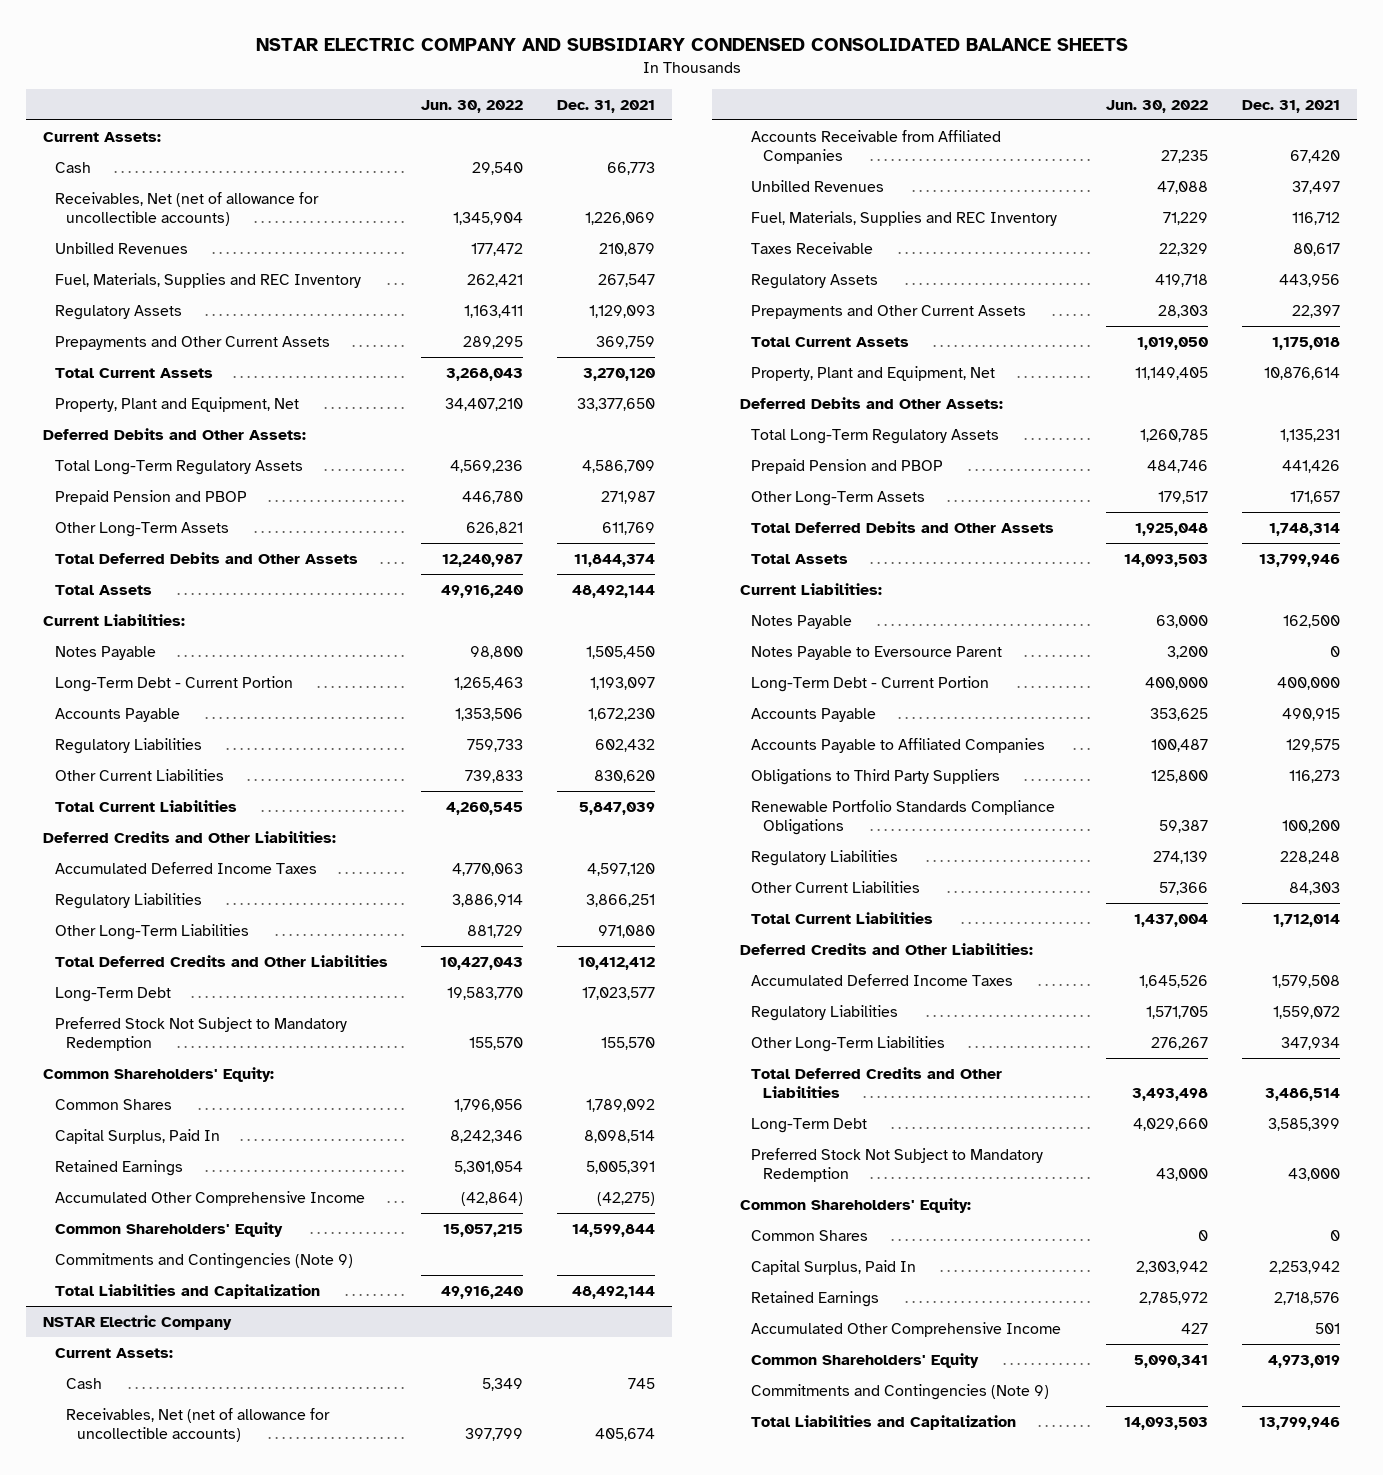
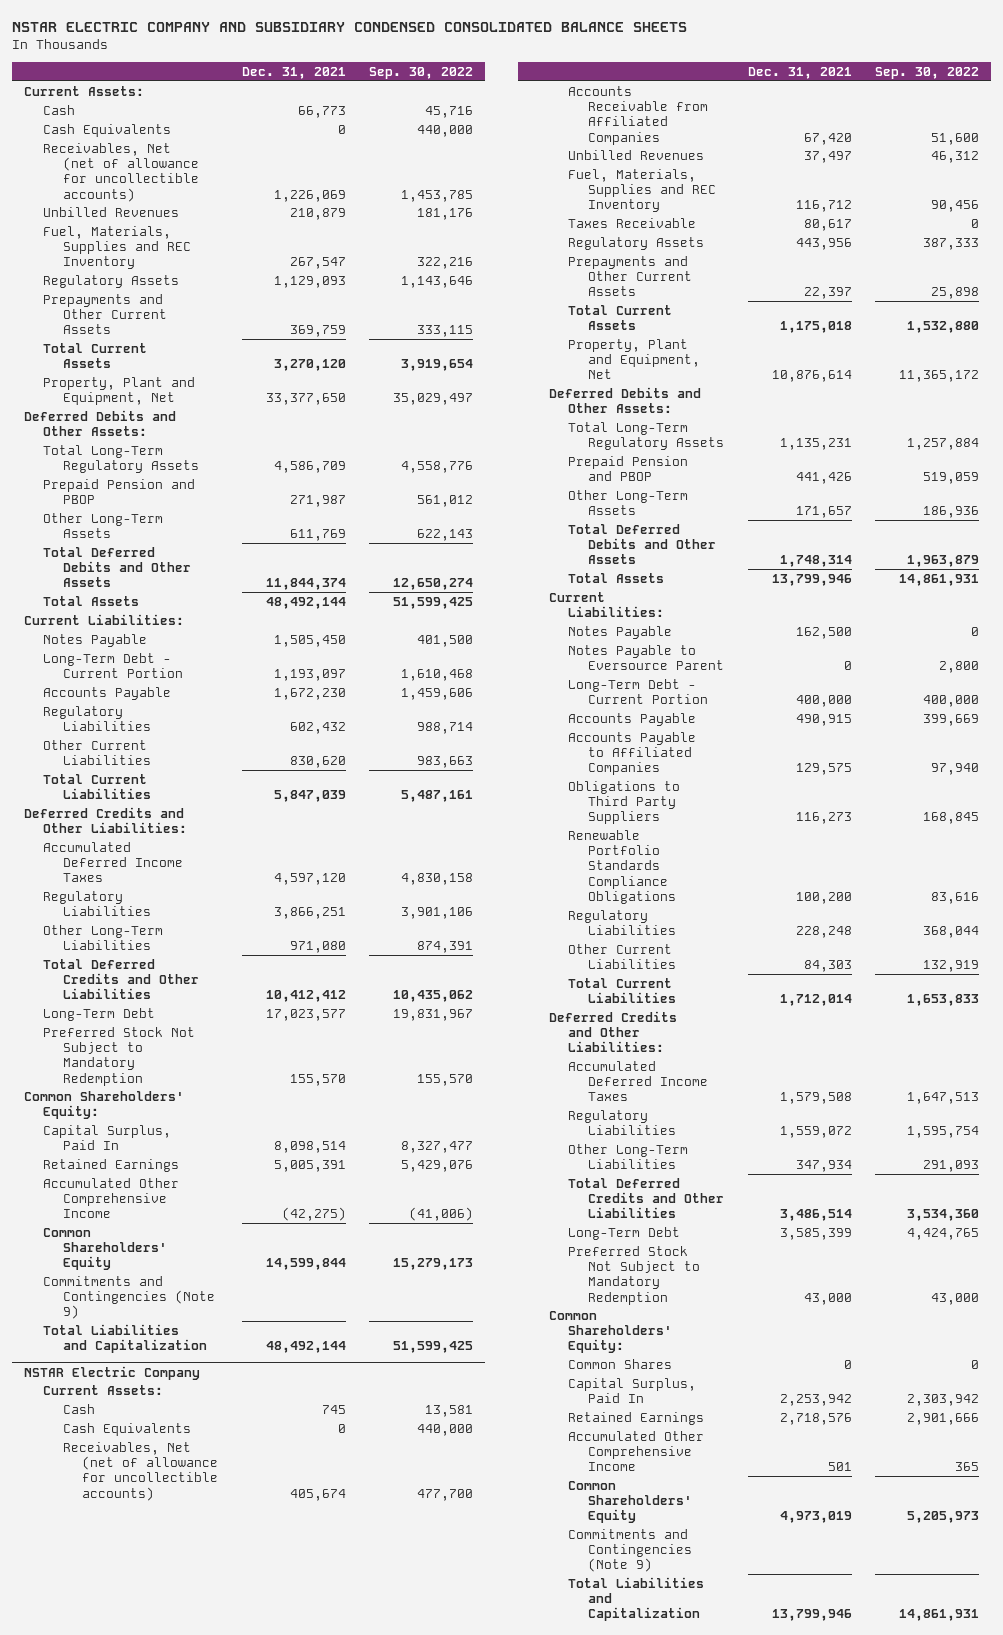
- | Jun. 30, 2022 | Dec. 31, 2021
+ | Dec. 31, 2021 | Sep. 30, 2022
+ Cash Equivalents | 0 | 440,000
- Common Shares | 1,796,056 | 1,789,092
@ NSTAR Electric Company
+ Cash Equivalents | 0 | 440,000

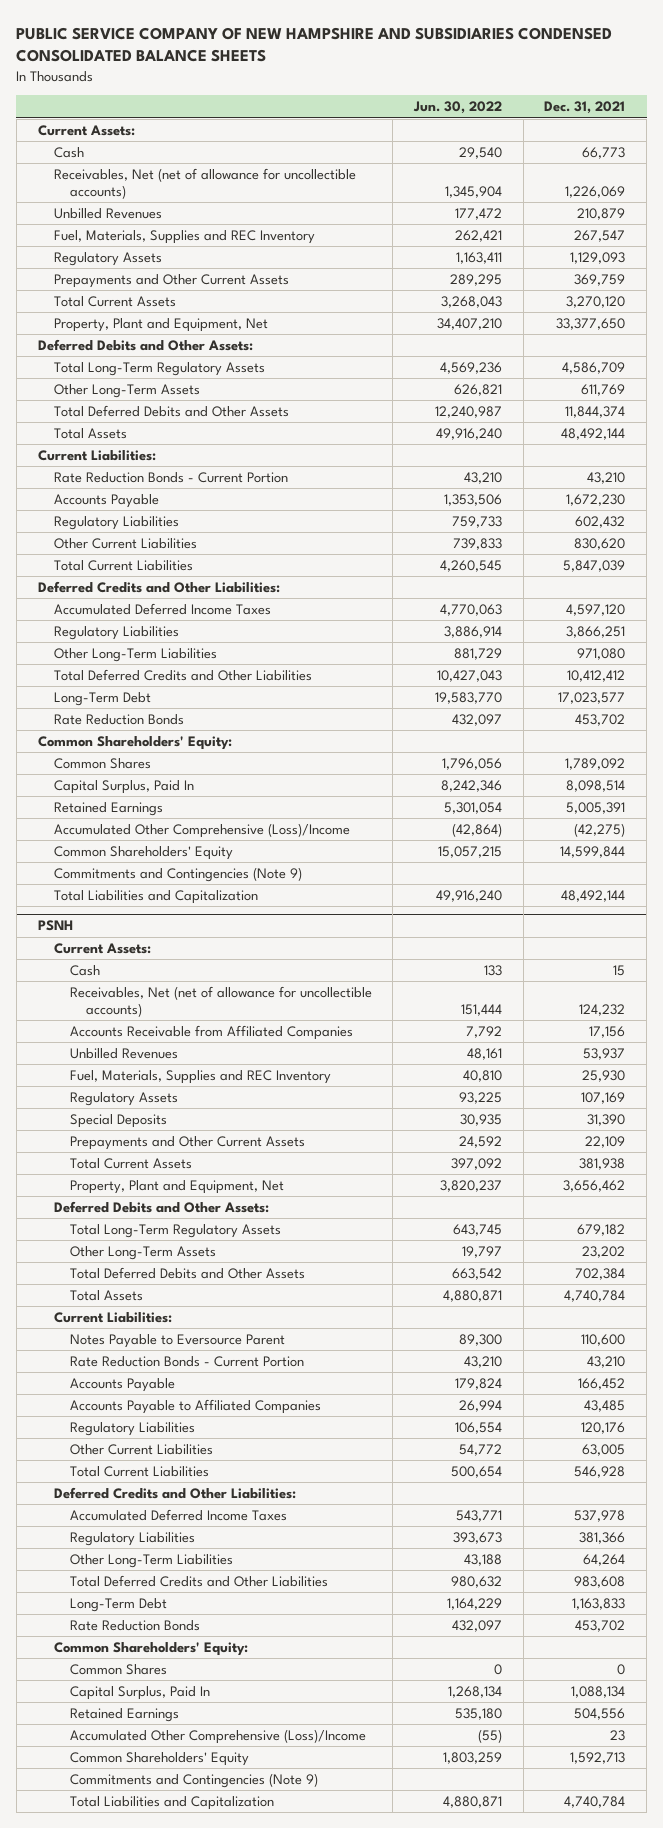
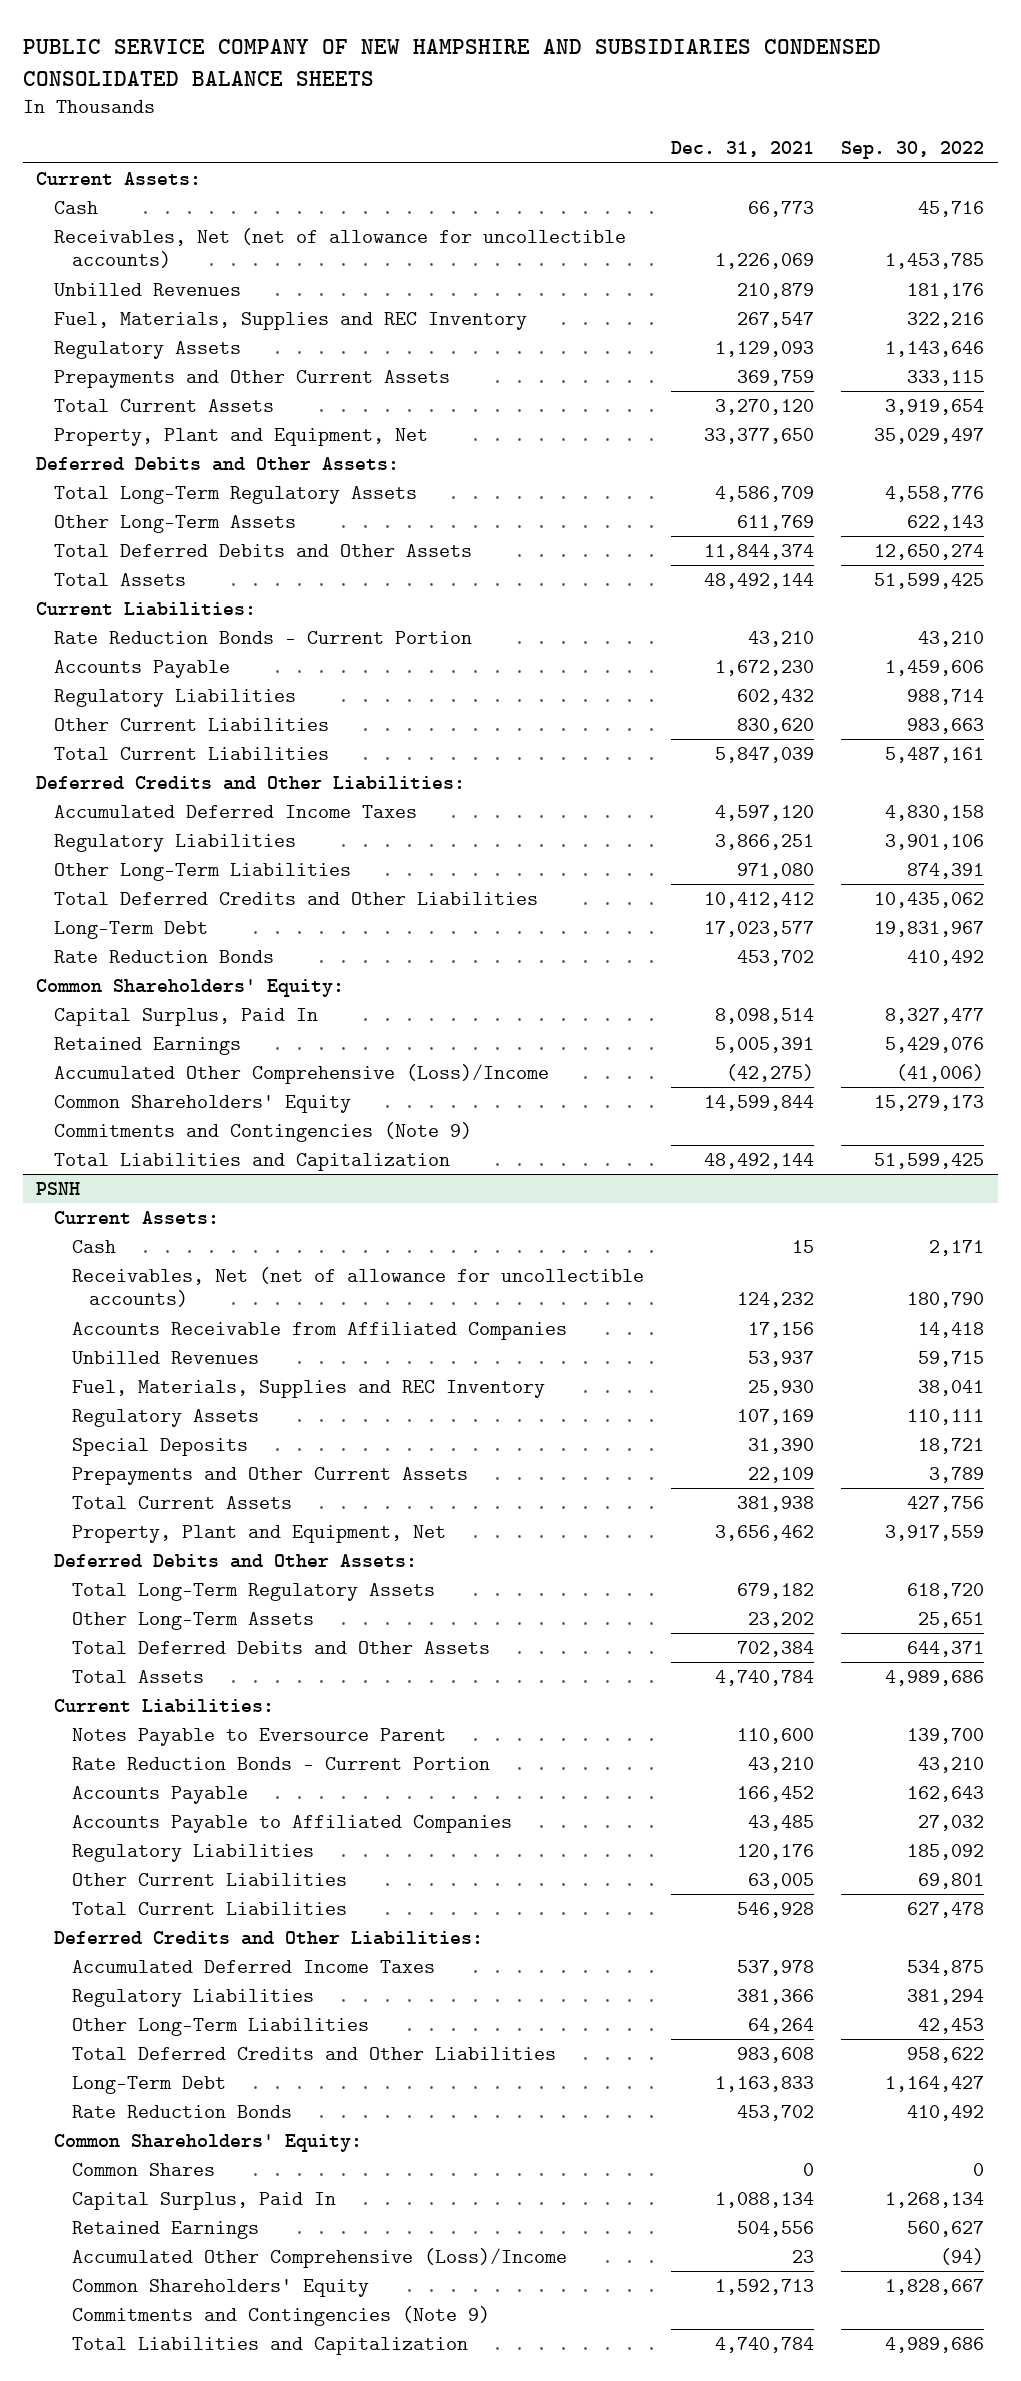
- | Jun. 30, 2022 | Dec. 31, 2021
+ | Dec. 31, 2021 | Sep. 30, 2022
- Common Shares | 1,796,056 | 1,789,092

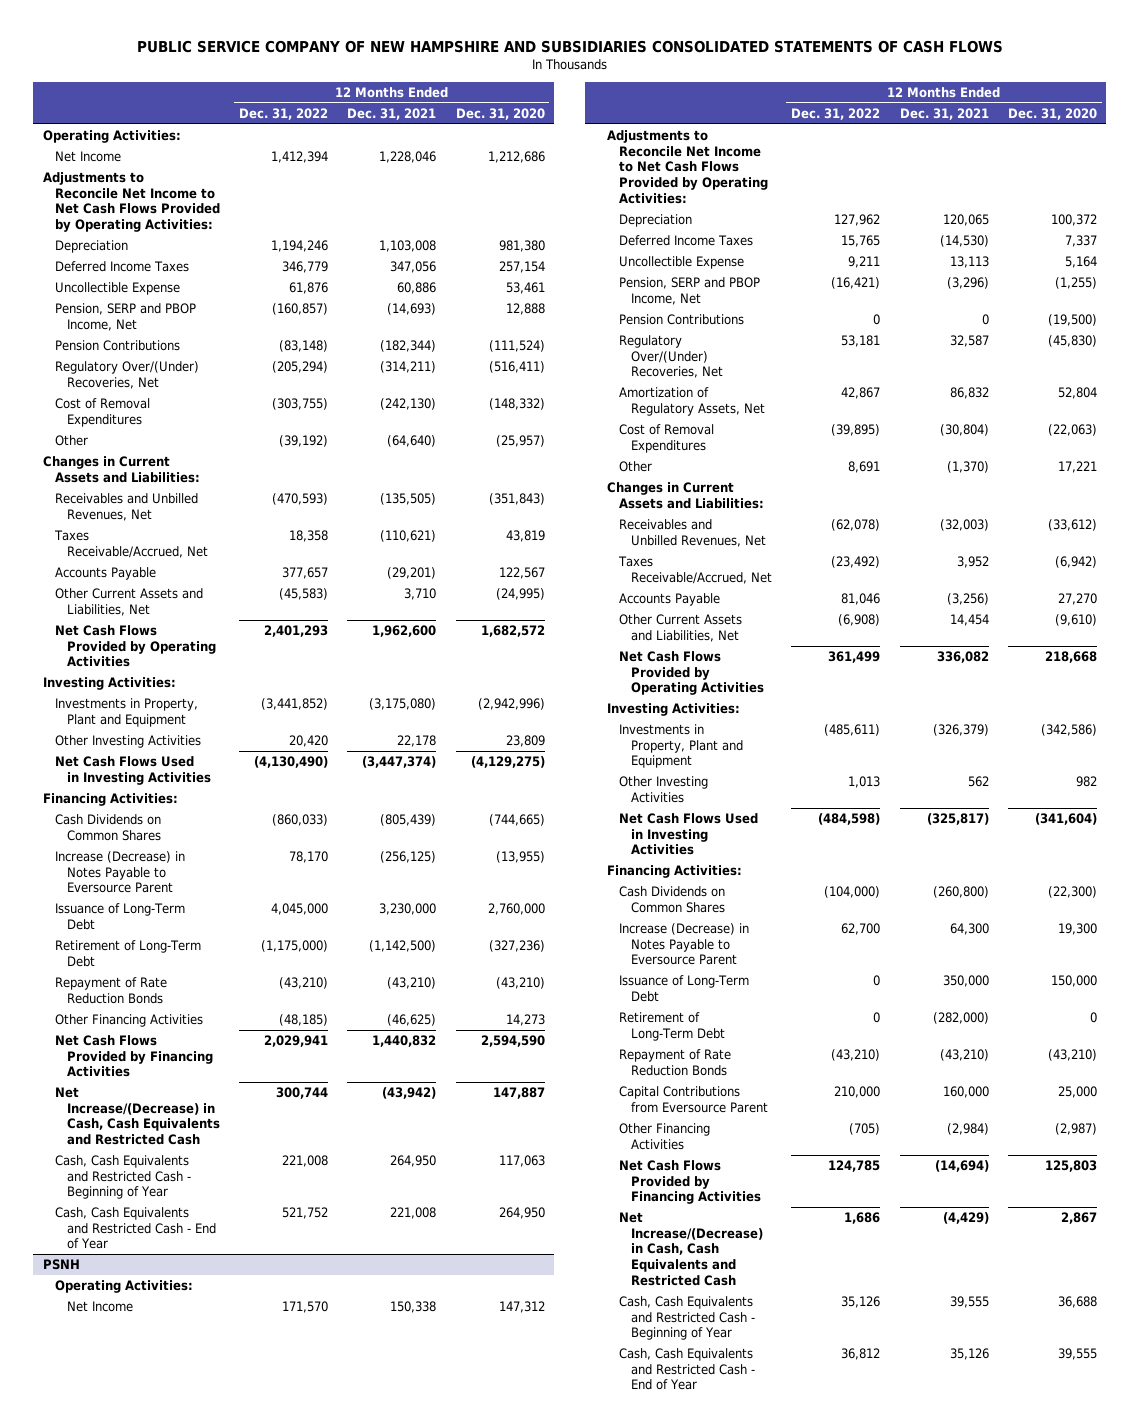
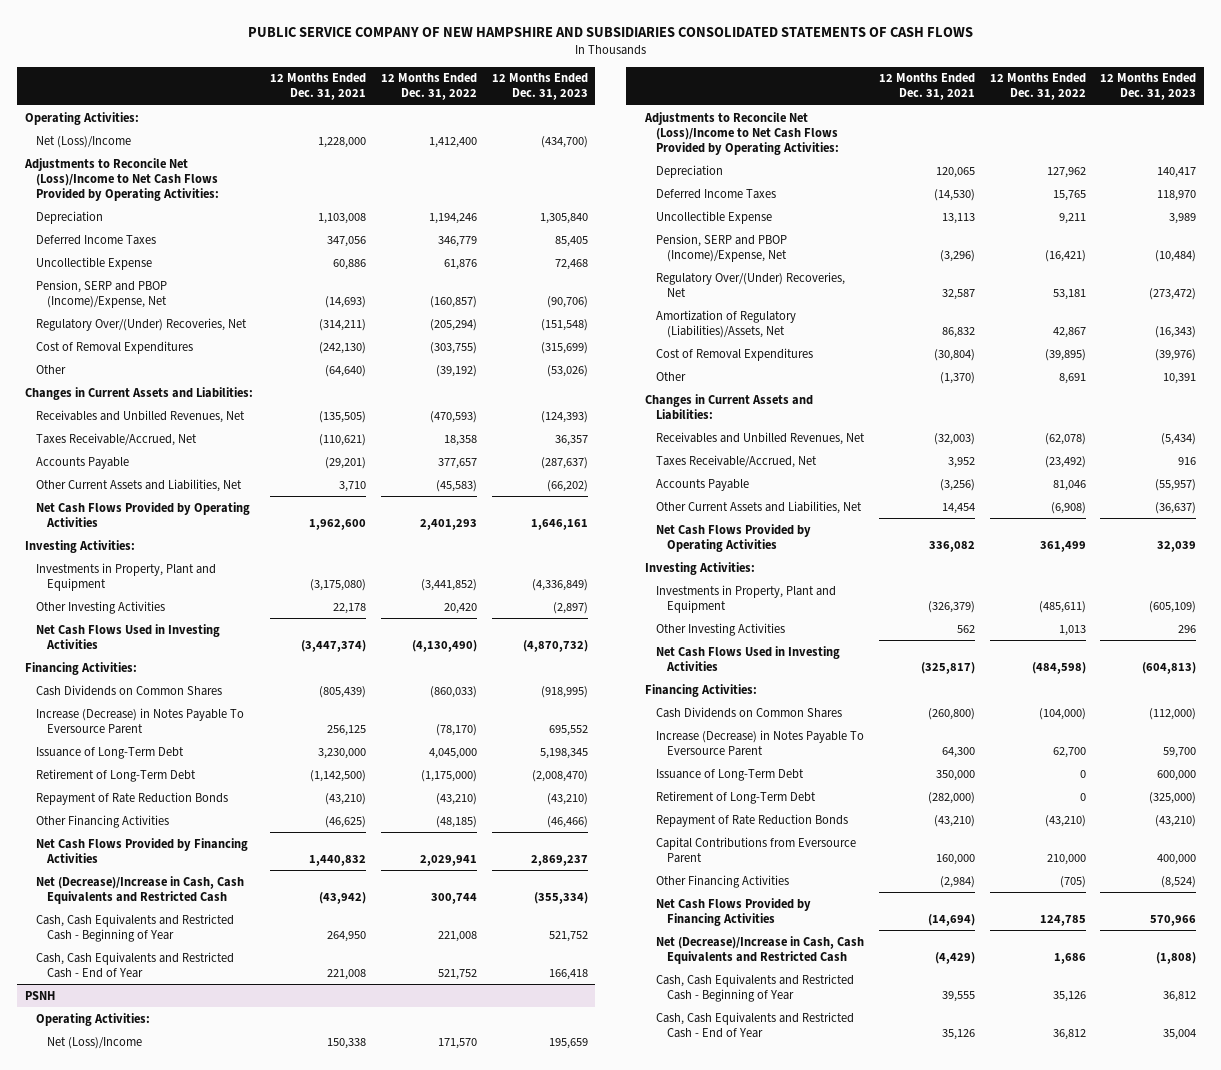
- | 12 Months Ended Dec. 31, 2022 | 12 Months Ended Dec. 31, 2021 | 12 Months Ended Dec. 31, 2020
+ | 12 Months Ended Dec. 31, 2021 | 12 Months Ended Dec. 31, 2022 | 12 Months Ended Dec. 31, 2023
- Net Income | 1,412,394 | 1,228,046 | 1,212,686
- Adjustments to Reconcile Net Income to Net Cash Flows Provided by Operating Activities:
+ Net (Loss)/Income | 1,228,000 | 1,412,400 | (434,700)
+ Adjustments to Reconcile Net (Loss)/Income to Net Cash Flows Provided by Operating Activities:
- Pension, SERP and PBOP Income, Net | (160,857) | (14,693) | 12,888
- Pension Contributions | (83,148) | (182,344) | (111,524)
+ Pension, SERP and PBOP (Income)/Expense, Net | (14,693) | (160,857) | (90,706)
- Increase (Decrease) in Notes Payable to Eversource Parent | 78,170 | (256,125) | (13,955)
+ Increase (Decrease) in Notes Payable To Eversource Parent | 256,125 | (78,170) | 695,552
- Net Increase/(Decrease) in Cash, Cash Equivalents and Restricted Cash | 300,744 | (43,942) | 147,887
+ Net (Decrease)/Increase in Cash, Cash Equivalents and Restricted Cash | (43,942) | 300,744 | (355,334)
@ PSNH
- Net Income | 171,570 | 150,338 | 147,312
- Adjustments to Reconcile Net Income to Net Cash Flows Provided by Operating Activities:
+ Net (Loss)/Income | 150,338 | 171,570 | 195,659
+ Adjustments to Reconcile Net (Loss)/Income to Net Cash Flows Provided by Operating Activities:
- Pension, SERP and PBOP Income, Net | (16,421) | (3,296) | (1,255)
- Pension Contributions | 0 | 0 | (19,500)
+ Pension, SERP and PBOP (Income)/Expense, Net | (3,296) | (16,421) | (10,484)
- Amortization of Regulatory Assets, Net | 42,867 | 86,832 | 52,804
+ Amortization of Regulatory (Liabilities)/Assets, Net | 86,832 | 42,867 | (16,343)
- Increase (Decrease) in Notes Payable to Eversource Parent | 62,700 | 64,300 | 19,300
+ Increase (Decrease) in Notes Payable To Eversource Parent | 64,300 | 62,700 | 59,700
- Net Increase/(Decrease) in Cash, Cash Equivalents and Restricted Cash | 1,686 | (4,429) | 2,867
+ Net (Decrease)/Increase in Cash, Cash Equivalents and Restricted Cash | (4,429) | 1,686 | (1,808)

